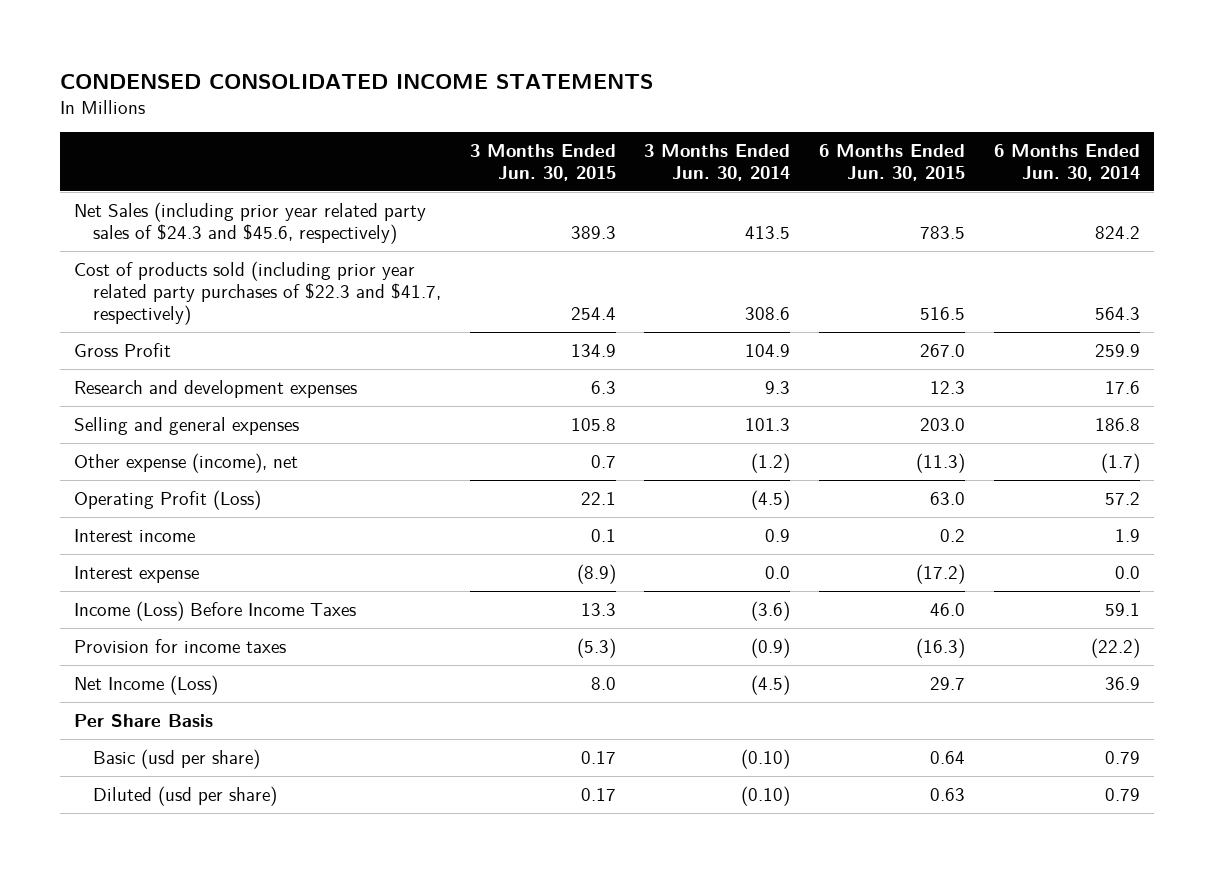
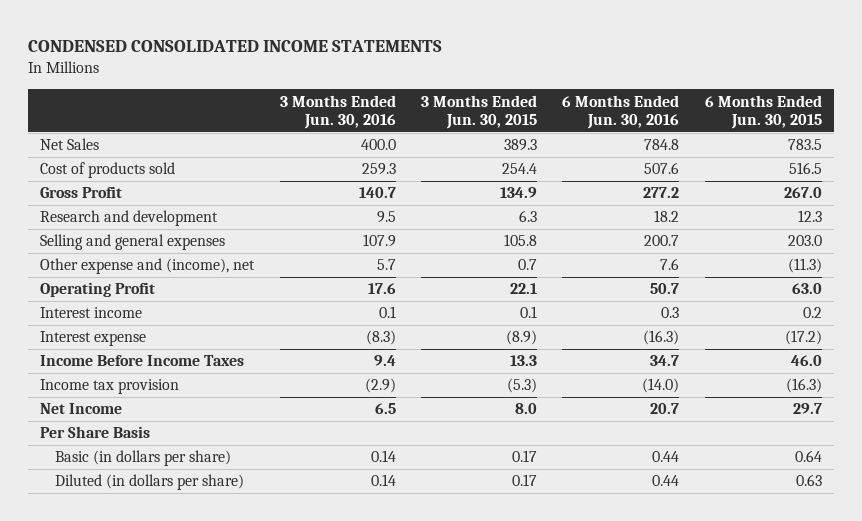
- | 3 Months Ended Jun. 30, 2015 | 3 Months Ended Jun. 30, 2014 | 6 Months Ended Jun. 30, 2015 | 6 Months Ended Jun. 30, 2014
+ | 3 Months Ended Jun. 30, 2016 | 3 Months Ended Jun. 30, 2015 | 6 Months Ended Jun. 30, 2016 | 6 Months Ended Jun. 30, 2015
- Net Sales (including prior year related party sales of $24.3 and $45.6, respectively) | 389.3 | 413.5 | 783.5 | 824.2
- Cost of products sold (including prior year related party purchases of $22.3 and $41.7, respectively) | 254.4 | 308.6 | 516.5 | 564.3
+ Net Sales | 400.0 | 389.3 | 784.8 | 783.5
+ Cost of products sold | 259.3 | 254.4 | 507.6 | 516.5
- Research and development expenses | 6.3 | 9.3 | 12.3 | 17.6
+ Research and development | 9.5 | 6.3 | 18.2 | 12.3
- Other expense (income), net | 0.7 | (1.2) | (11.3) | (1.7)
- Operating Profit (Loss) | 22.1 | (4.5) | 63.0 | 57.2
+ Other expense and (income), net | 5.7 | 0.7 | 7.6 | (11.3)
+ Operating Profit | 17.6 | 22.1 | 50.7 | 63.0
- Income (Loss) Before Income Taxes | 13.3 | (3.6) | 46.0 | 59.1
- Provision for income taxes | (5.3) | (0.9) | (16.3) | (22.2)
- Net Income (Loss) | 8.0 | (4.5) | 29.7 | 36.9
+ Income Before Income Taxes | 9.4 | 13.3 | 34.7 | 46.0
+ Income tax provision | (2.9) | (5.3) | (14.0) | (16.3)
+ Net Income | 6.5 | 8.0 | 20.7 | 29.7
- Basic (usd per share) | 0.17 | (0.10) | 0.64 | 0.79
- Diluted (usd per share) | 0.17 | (0.10) | 0.63 | 0.79
+ Basic (in dollars per share) | 0.14 | 0.17 | 0.44 | 0.64
+ Diluted (in dollars per share) | 0.14 | 0.17 | 0.44 | 0.63

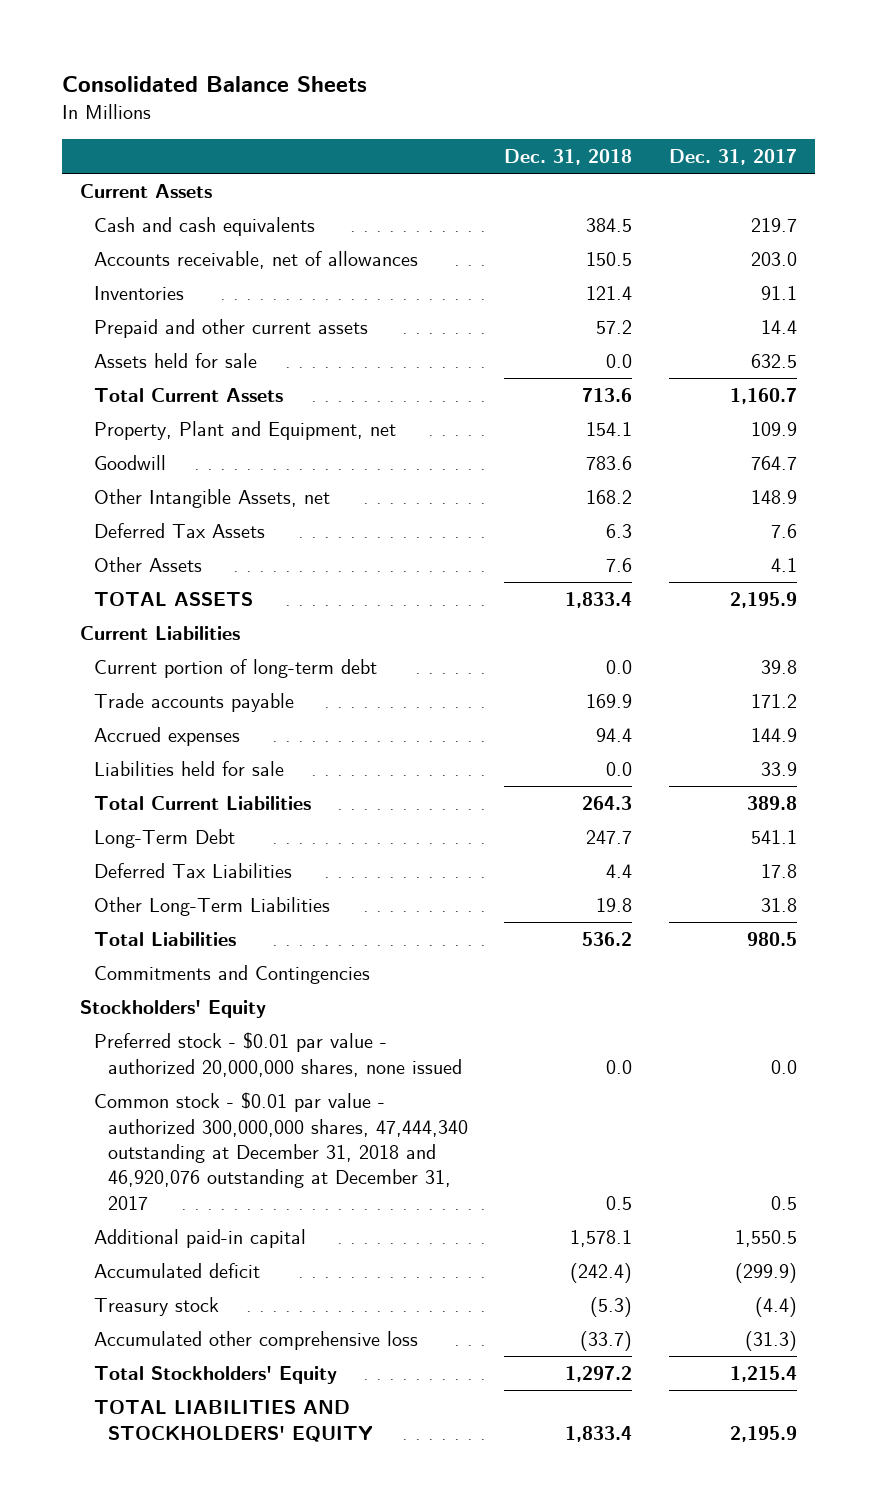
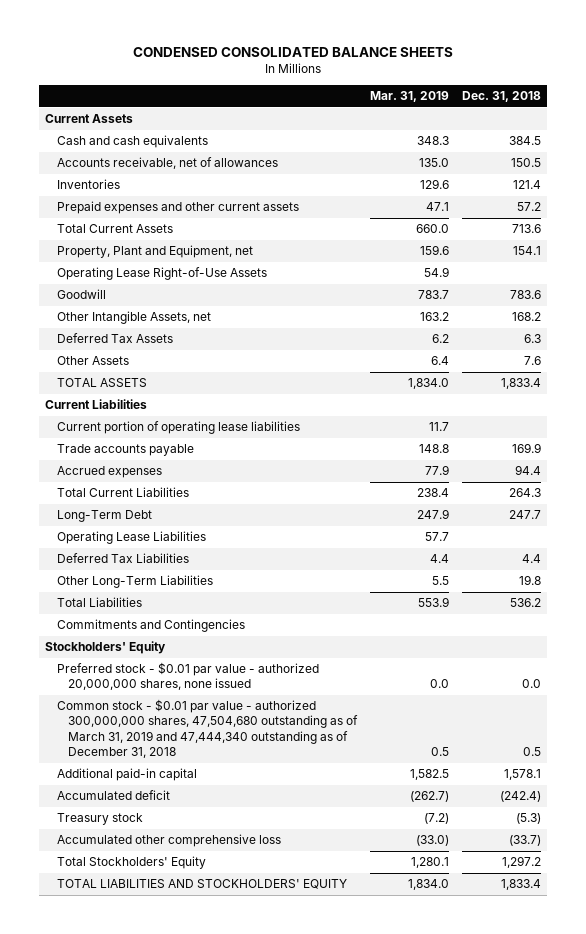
- Consolidated Balance Sheets
+ CONDENSED CONSOLIDATED BALANCE SHEETS
- | Dec. 31, 2018 | Dec. 31, 2017
+ | Mar. 31, 2019 | Dec. 31, 2018
- Prepaid and other current assets | 57.2 | 14.4
- Assets held for sale | 0.0 | 632.5
+ Prepaid expenses and other current assets | 47.1 | 57.2
+ Operating Lease Right-of-Use Assets | 54.9 |
- Current portion of long-term debt | 0.0 | 39.8
+ Current portion of operating lease liabilities | 11.7 |
- Liabilities held for sale | 0.0 | 33.9
+ Operating Lease Liabilities | 57.7 |
- Common stock - $0.01 par value - authorized 300,000,000 shares, 47,444,340 outstanding at December 31, 2018 and 46,920,076 outstanding at December 31, 2017 | 0.5 | 0.5
+ Common stock - $0.01 par value - authorized 300,000,000 shares, 47,504,680 outstanding as of March 31, 2019 and 47,444,340 outstanding as of December 31, 2018 | 0.5 | 0.5

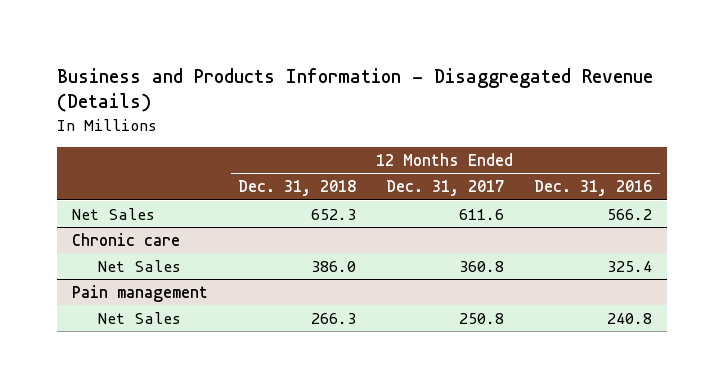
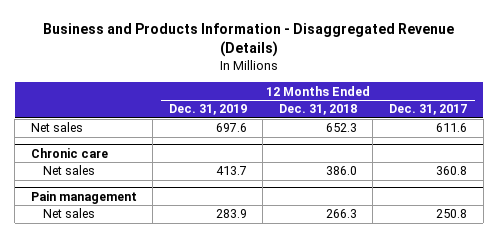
- | 12 Months Ended Dec. 31, 2018 | 12 Months Ended Dec. 31, 2017 | 12 Months Ended Dec. 31, 2016
+ | 12 Months Ended Dec. 31, 2019 | 12 Months Ended Dec. 31, 2018 | 12 Months Ended Dec. 31, 2017
- Net Sales | 652.3 | 611.6 | 566.2
+ Net sales | 697.6 | 652.3 | 611.6
@ Chronic care
- Net Sales | 386.0 | 360.8 | 325.4
+ Net sales | 413.7 | 386.0 | 360.8
@ Pain management
- Net Sales | 266.3 | 250.8 | 240.8
+ Net sales | 283.9 | 266.3 | 250.8

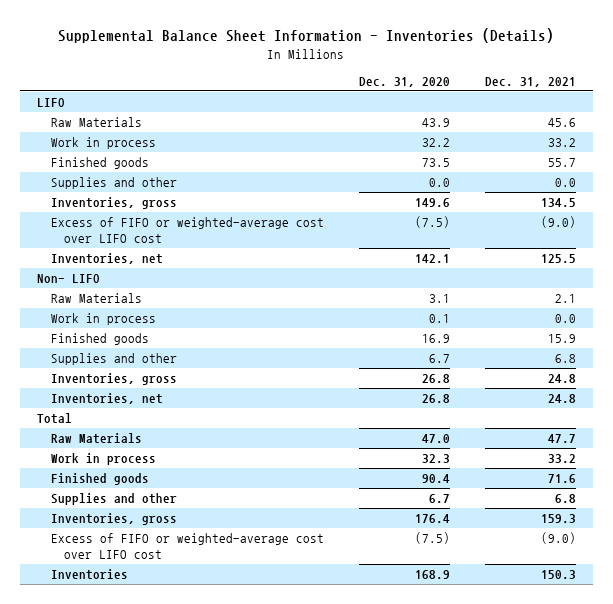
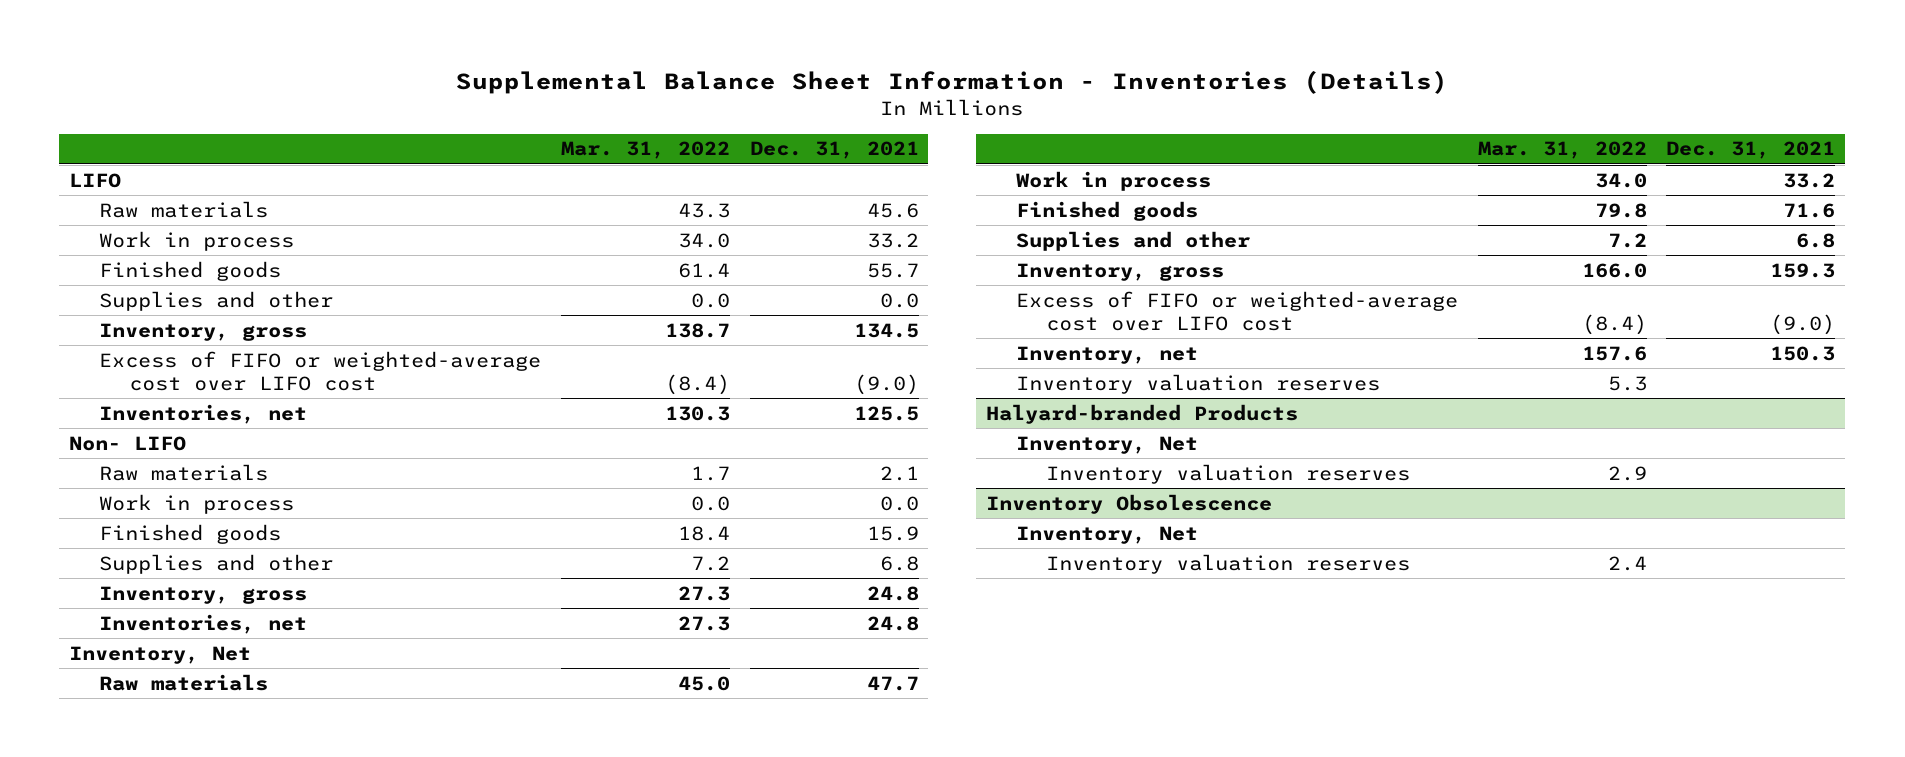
- | Dec. 31, 2020 | Dec. 31, 2021
+ | Mar. 31, 2022 | Dec. 31, 2021
- Raw Materials | 43.9 | 45.6
+ Raw materials | 43.3 | 45.6
- Inventories, gross | 149.6 | 134.5
+ Inventory, gross | 138.7 | 134.5
- Raw Materials | 3.1 | 2.1
+ Raw materials | 1.7 | 2.1
- Inventories, gross | 26.8 | 24.8
+ Inventory, gross | 27.3 | 24.8
- Total
- Raw Materials | 47.0 | 47.7
+ Inventory, Net
+ Raw materials | 45.0 | 47.7
- Inventories, gross | 176.4 | 159.3
+ Inventory, gross | 166.0 | 159.3
- Inventories | 168.9 | 150.3
+ Inventory, net | 157.6 | 150.3
+ Inventory valuation reserves | 5.3 |
+ Halyard-branded Products
+ Inventory, Net
+ Inventory valuation reserves | 2.9 |
+ Inventory Obsolescence
+ Inventory, Net
+ Inventory valuation reserves | 2.4 |

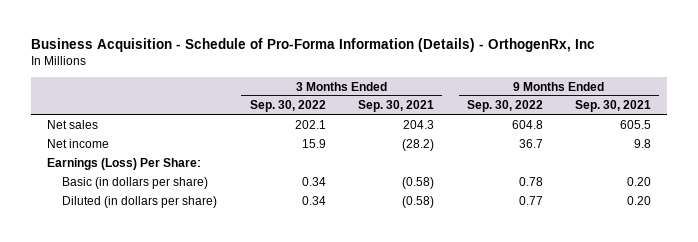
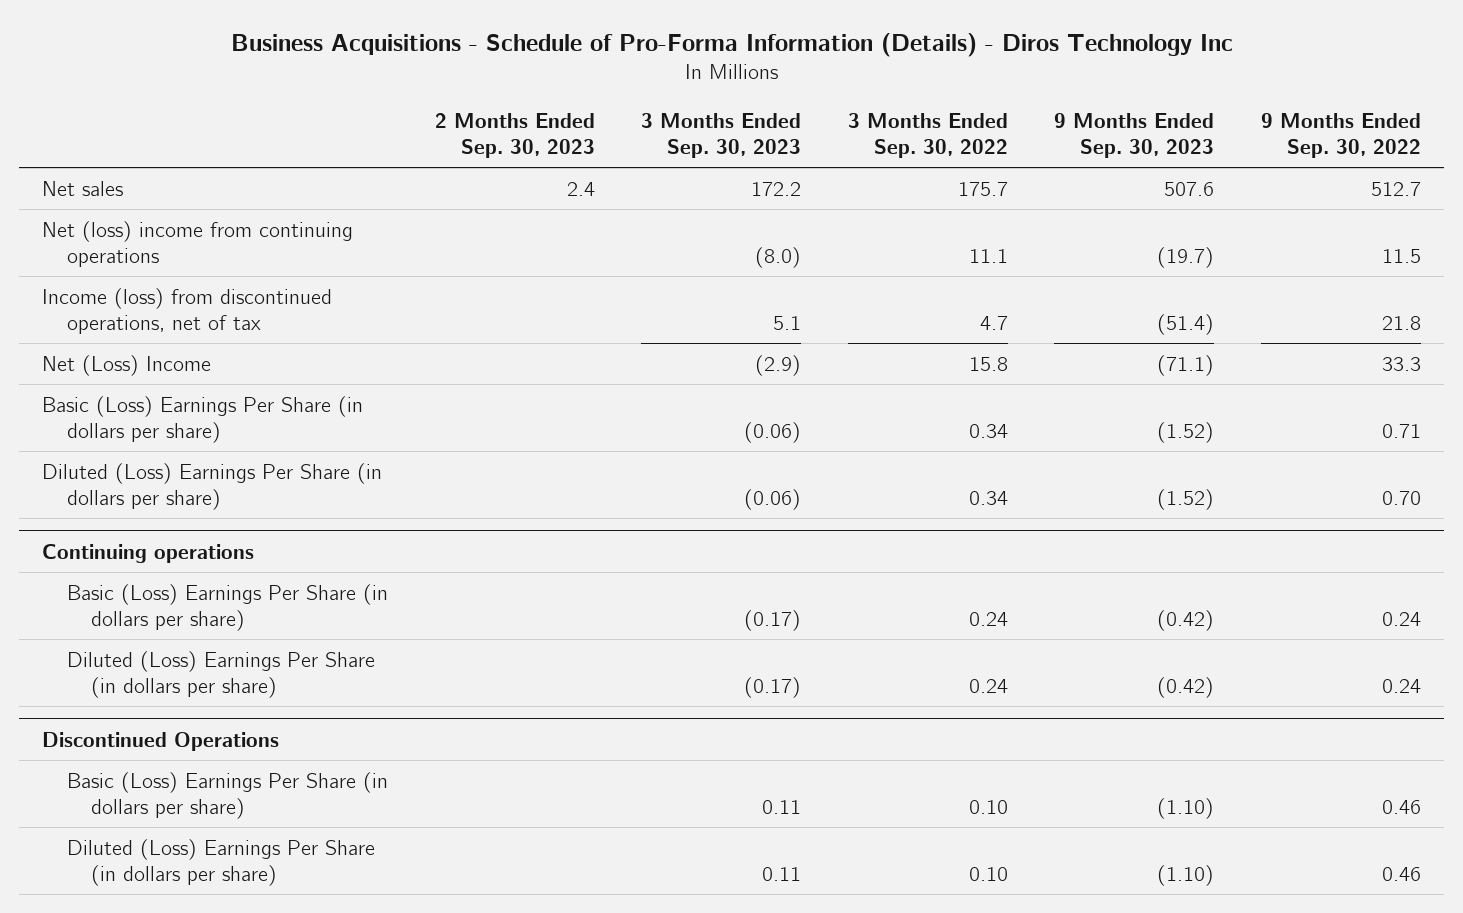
- Business Acquisition - Schedule of Pro-Forma Information (Details) - OrthogenRx, Inc
+ Business Acquisitions - Schedule of Pro-Forma Information (Details) - Diros Technology Inc
- | 3 Months Ended Sep. 30, 2022 | 3 Months Ended Sep. 30, 2021 | 9 Months Ended Sep. 30, 2022 | 9 Months Ended Sep. 30, 2021
+ | 2 Months Ended Sep. 30, 2023 | 3 Months Ended Sep. 30, 2023 | 3 Months Ended Sep. 30, 2022 | 9 Months Ended Sep. 30, 2023 | 9 Months Ended Sep. 30, 2022
- Net sales | 202.1 | 204.3 | 604.8 | 605.5
- Net income | 15.9 | (28.2) | 36.7 | 9.8
- Earnings (Loss) Per Share:
- Basic (in dollars per share) | 0.34 | (0.58) | 0.78 | 0.20
- Diluted (in dollars per share) | 0.34 | (0.58) | 0.77 | 0.20
+ Net sales | 2.4 | 172.2 | 175.7 | 507.6 | 512.7
+ Net (loss) income from continuing operations | | (8.0) | 11.1 | (19.7) | 11.5
+ Income (loss) from discontinued operations, net of tax | | 5.1 | 4.7 | (51.4) | 21.8
+ Net (Loss) Income | | (2.9) | 15.8 | (71.1) | 33.3
+ Basic (Loss) Earnings Per Share (in dollars per share) | | (0.06) | 0.34 | (1.52) | 0.71
+ Diluted (Loss) Earnings Per Share (in dollars per share) | | (0.06) | 0.34 | (1.52) | 0.70
+ Continuing operations
+ Basic (Loss) Earnings Per Share (in dollars per share) | | (0.17) | 0.24 | (0.42) | 0.24
+ Diluted (Loss) Earnings Per Share (in dollars per share) | | (0.17) | 0.24 | (0.42) | 0.24
+ Discontinued Operations
+ Basic (Loss) Earnings Per Share (in dollars per share) | | 0.11 | 0.10 | (1.10) | 0.46
+ Diluted (Loss) Earnings Per Share (in dollars per share) | | 0.11 | 0.10 | (1.10) | 0.46

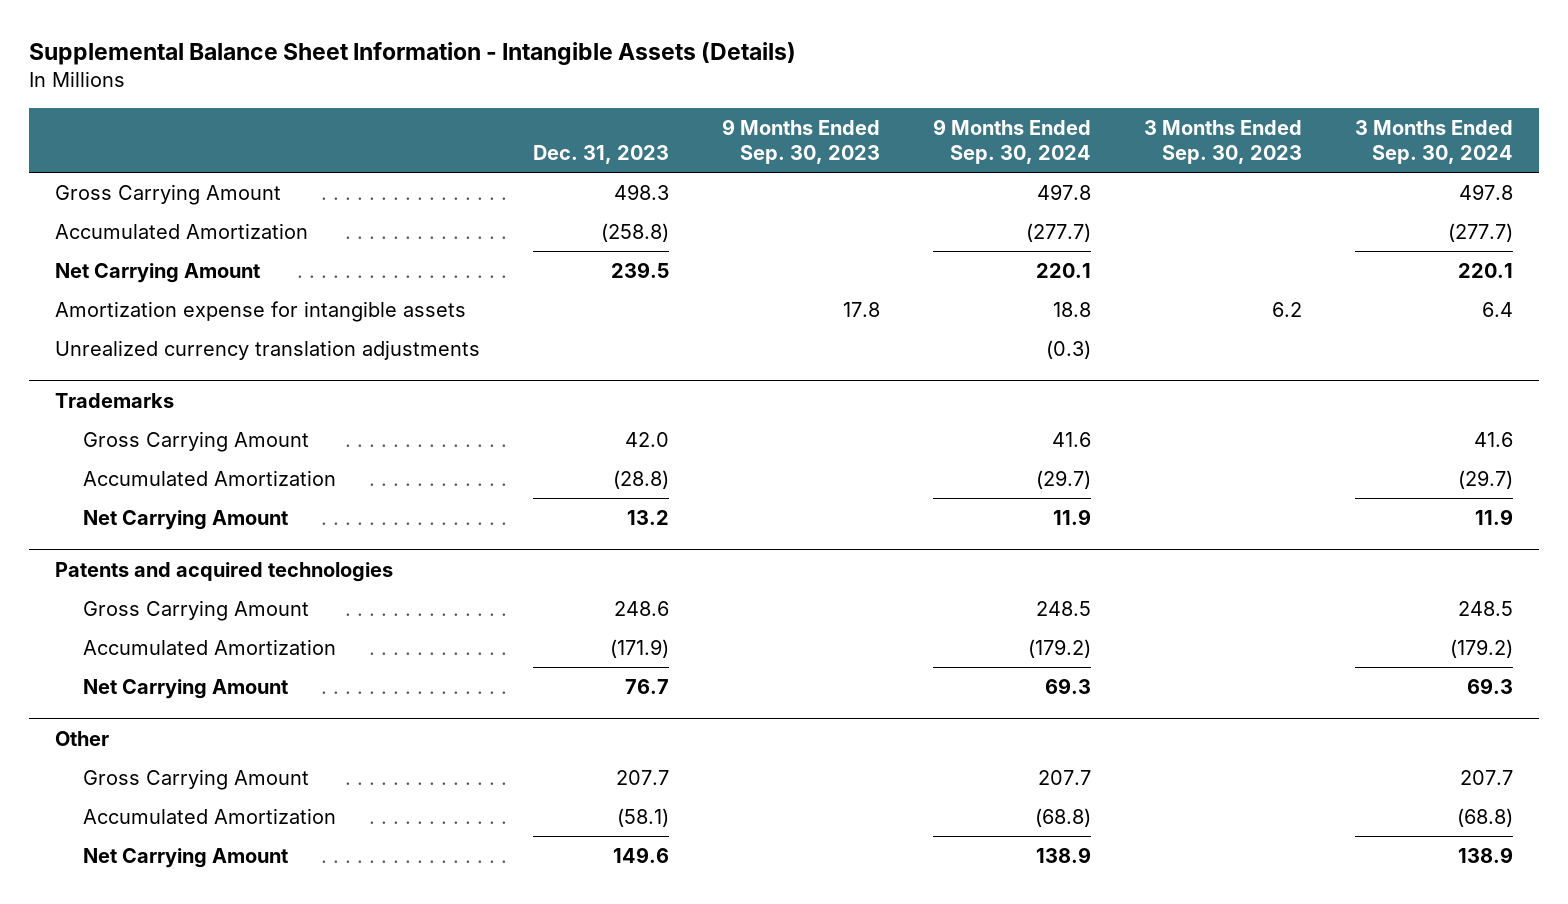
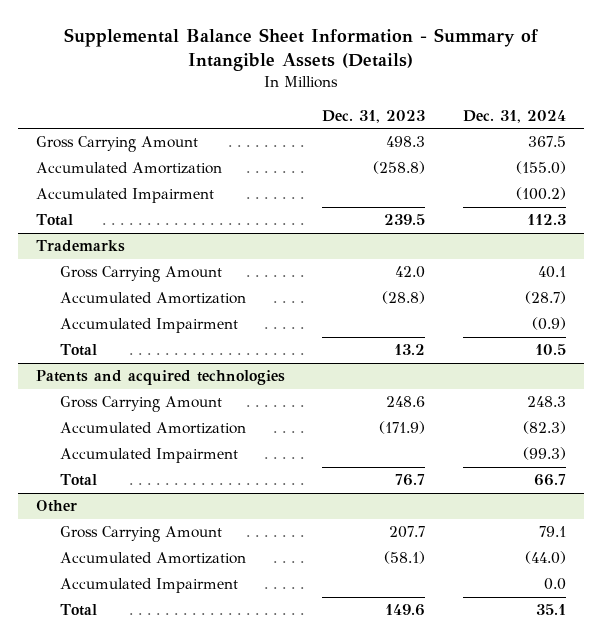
- Supplemental Balance Sheet Information - Intangible Assets (Details)
+ Supplemental Balance Sheet Information - Summary of Intangible Assets (Details)
- | Dec. 31, 2023 | 9 Months Ended Sep. 30, 2023 | 9 Months Ended Sep. 30, 2024 | 3 Months Ended Sep. 30, 2023 | 3 Months Ended Sep. 30, 2024
+ | Dec. 31, 2023 | Dec. 31, 2024
- Net Carrying Amount | 239.5 | | 220.1 | | 220.1
- Amortization expense for intangible assets | | 17.8 | 18.8 | 6.2 | 6.4
- Unrealized currency translation adjustments | | | (0.3) | |
+ Accumulated Impairment | | (100.2)
+ Total | 239.5 | 112.3
@ Trademarks
- Net Carrying Amount | 13.2 | | 11.9 | | 11.9
+ Accumulated Impairment | | (0.9)
+ Total | 13.2 | 10.5
@ Patents and acquired technologies
- Net Carrying Amount | 76.7 | | 69.3 | | 69.3
+ Accumulated Impairment | | (99.3)
+ Total | 76.7 | 66.7
@ Other
- Net Carrying Amount | 149.6 | | 138.9 | | 138.9
+ Accumulated Impairment | | 0.0
+ Total | 149.6 | 35.1

